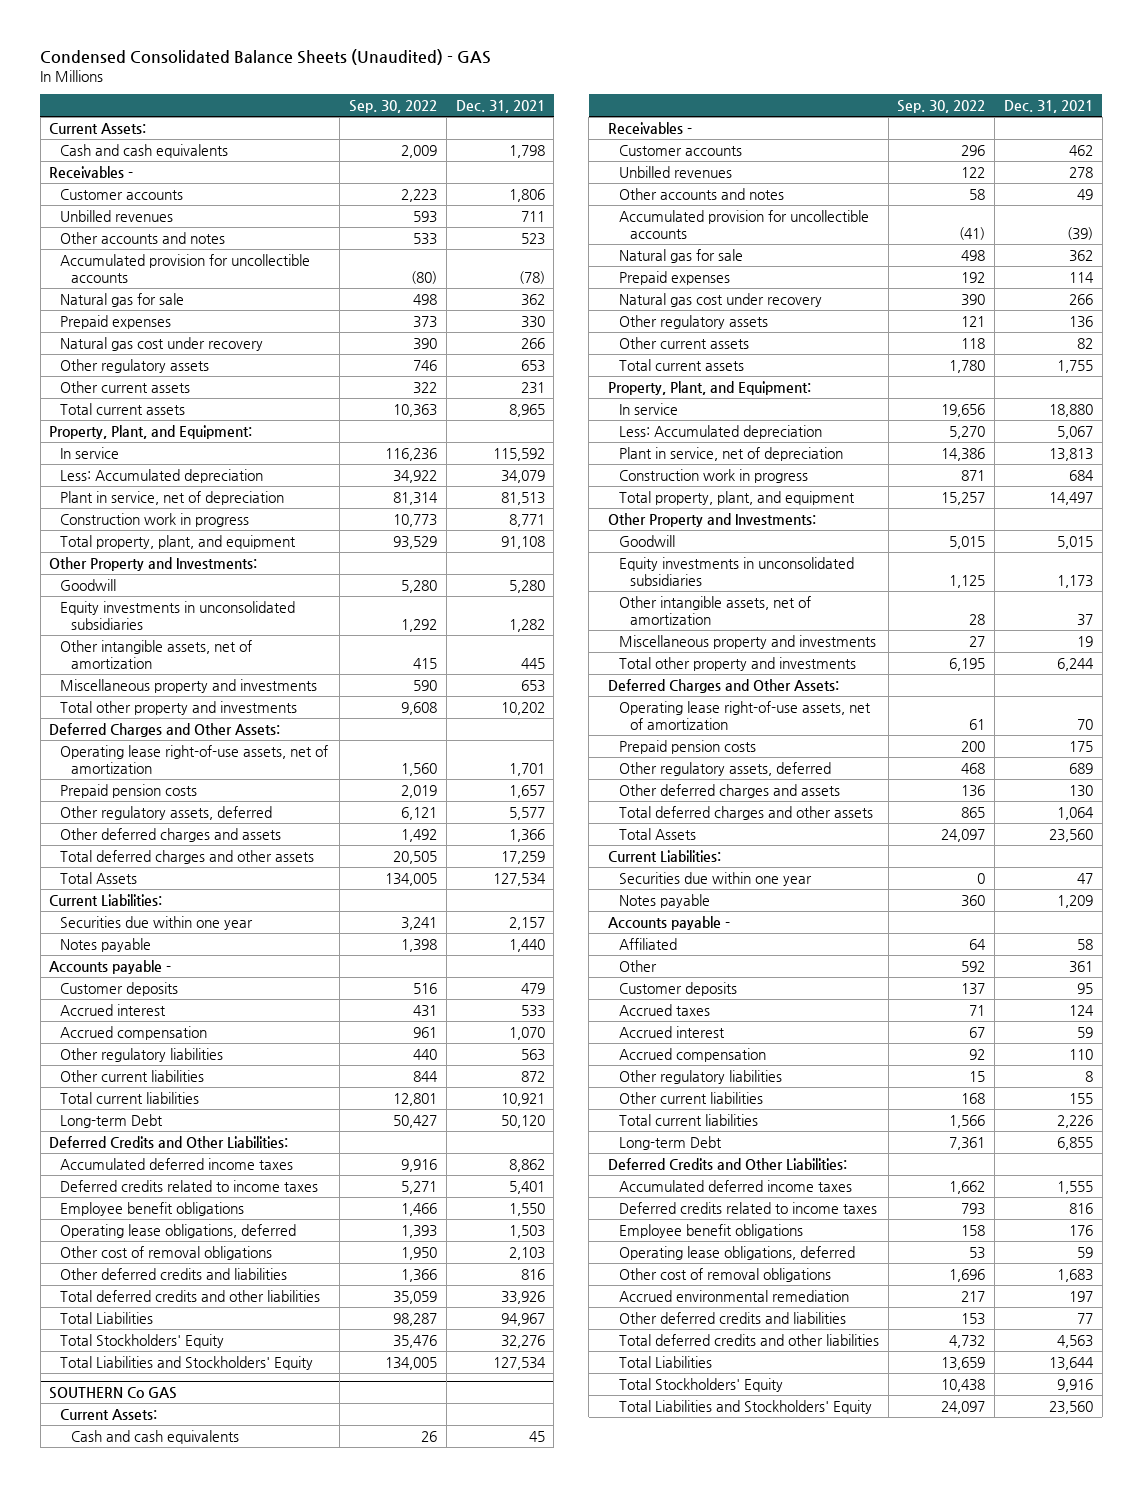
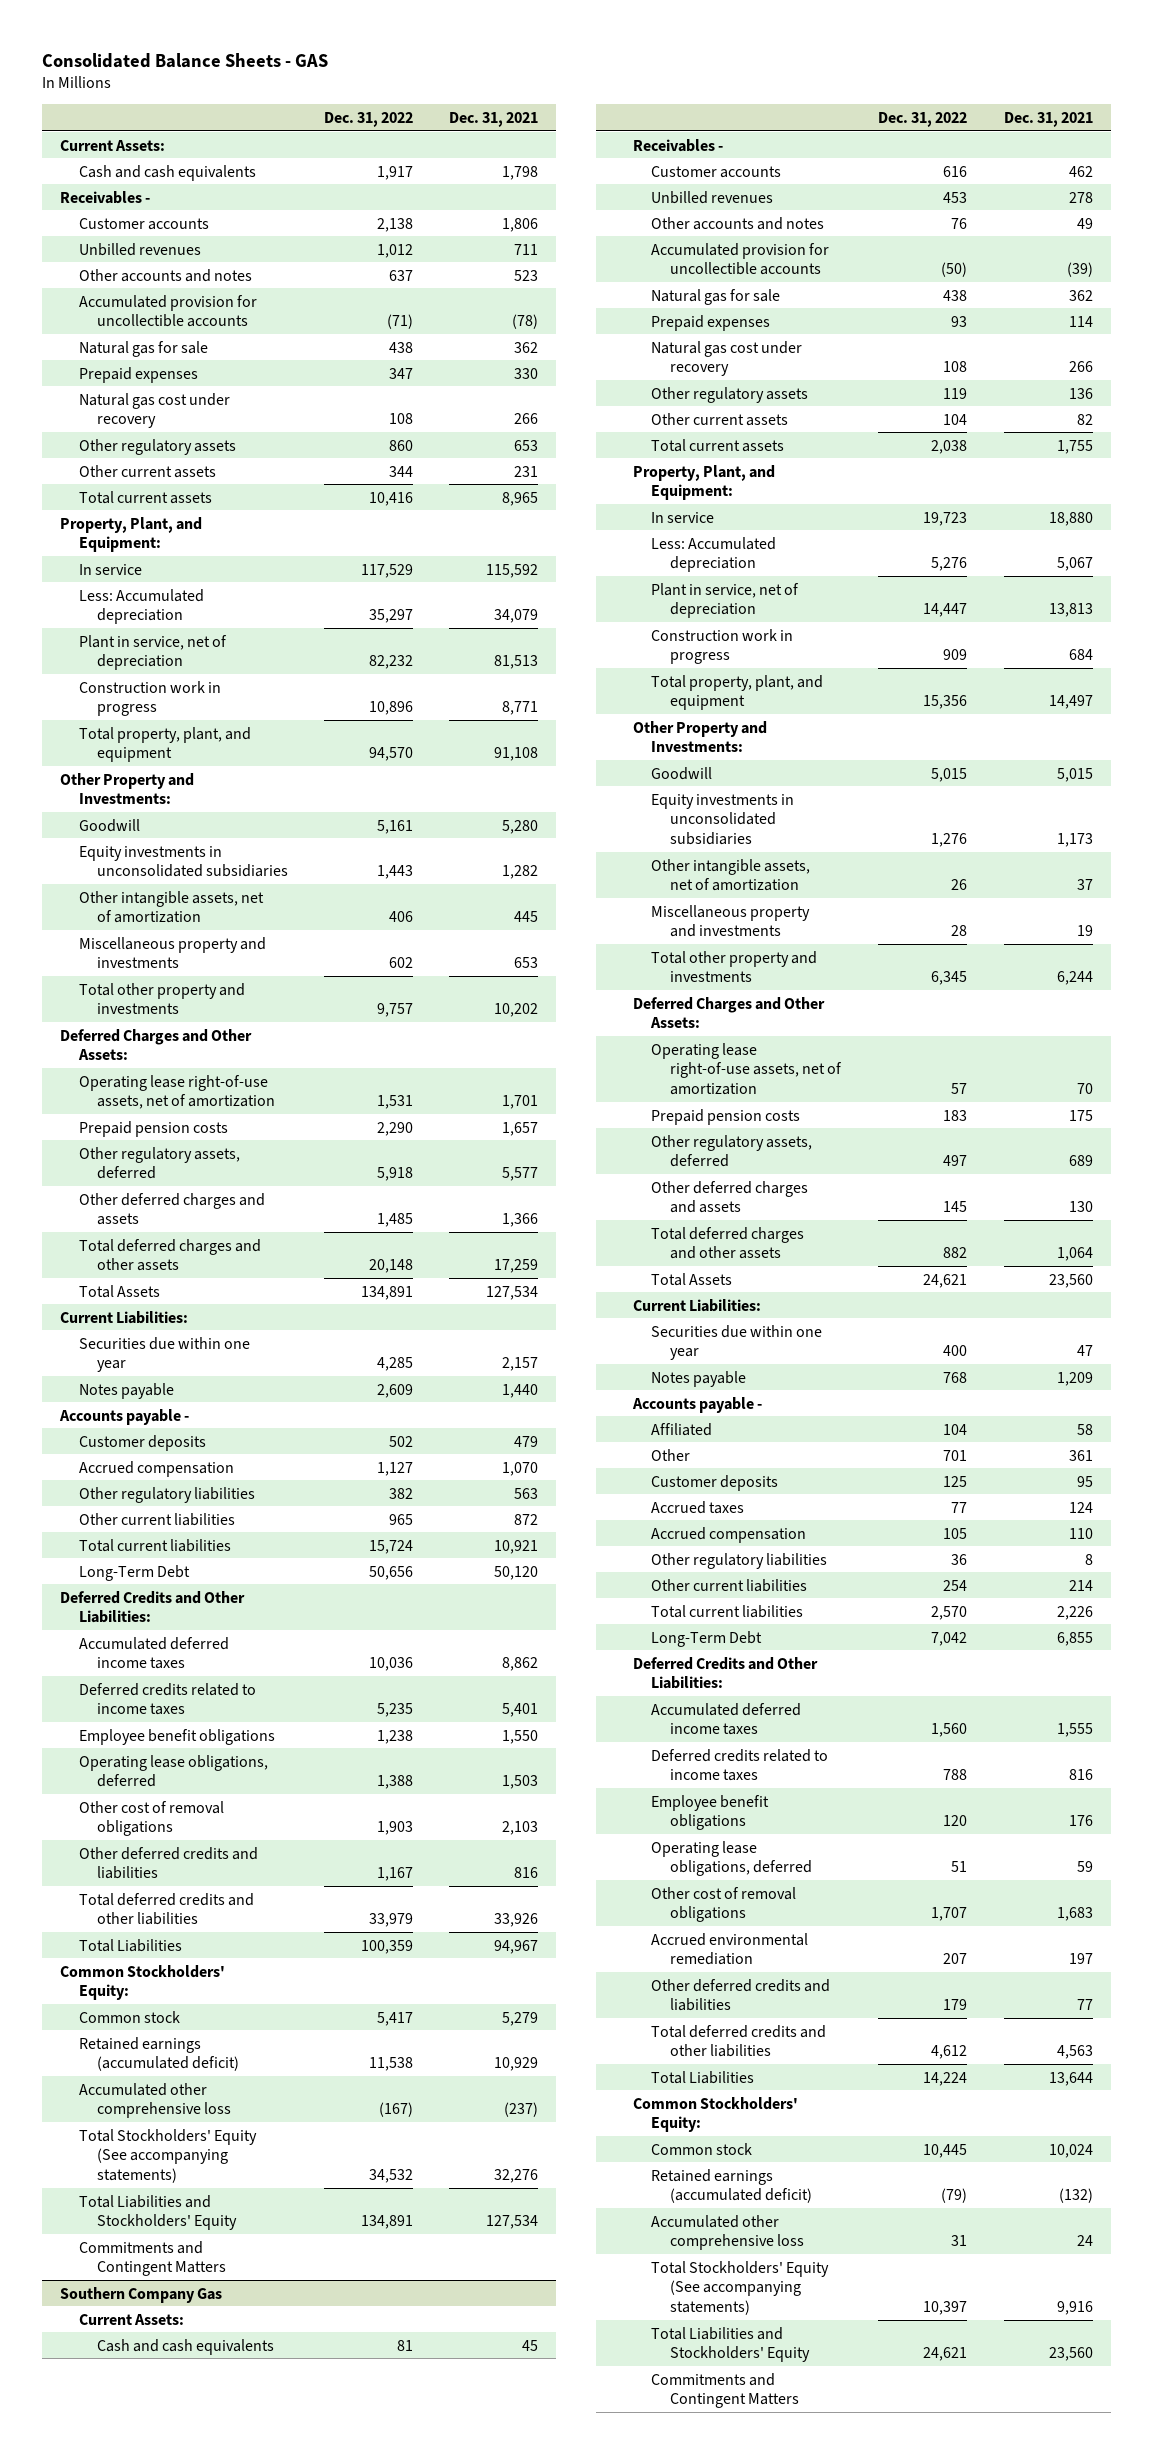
- Condensed Consolidated Balance Sheets (Unaudited) - GAS
+ Consolidated Balance Sheets - GAS
- | Sep. 30, 2022 | Dec. 31, 2021
+ | Dec. 31, 2022 | Dec. 31, 2021
- Accrued interest | 431 | 533
- Long-term Debt | 50,427 | 50,120
+ Long-Term Debt | 50,656 | 50,120
- Total Stockholders' Equity | 35,476 | 32,276
+ Common Stockholders' Equity:
+ Common stock | 5,417 | 5,279
+ Retained earnings (accumulated deficit) | 11,538 | 10,929
+ Accumulated other comprehensive loss | (167) | (237)
+ Total Stockholders' Equity (See accompanying statements) | 34,532 | 32,276
- SOUTHERN Co GAS
+ Commitments and Contingent Matters
+ Southern Company Gas
- Accrued interest | 67 | 59
- Other current liabilities | 168 | 155
+ Other current liabilities | 254 | 214
- Long-term Debt | 7,361 | 6,855
+ Long-Term Debt | 7,042 | 6,855
- Total Stockholders' Equity | 10,438 | 9,916
+ Common Stockholders' Equity:
+ Common stock | 10,445 | 10,024
+ Retained earnings (accumulated deficit) | (79) | (132)
+ Accumulated other comprehensive loss | 31 | 24
+ Total Stockholders' Equity (See accompanying statements) | 10,397 | 9,916
+ Commitments and Contingent Matters

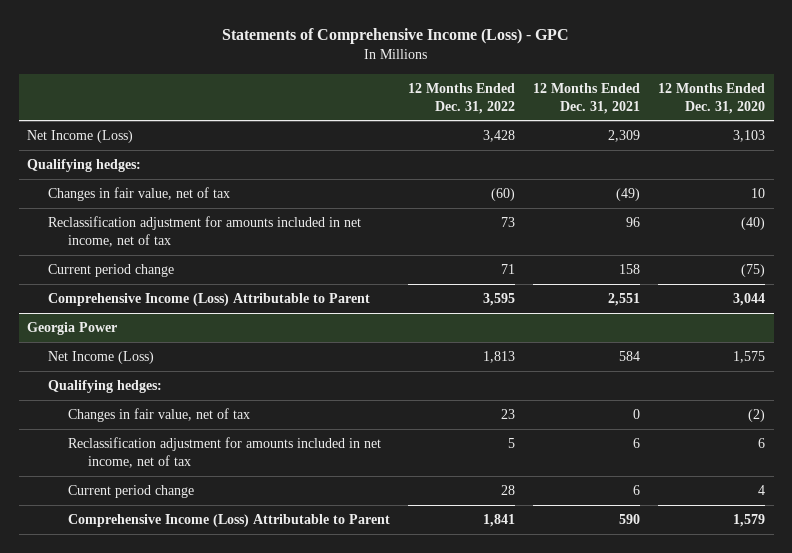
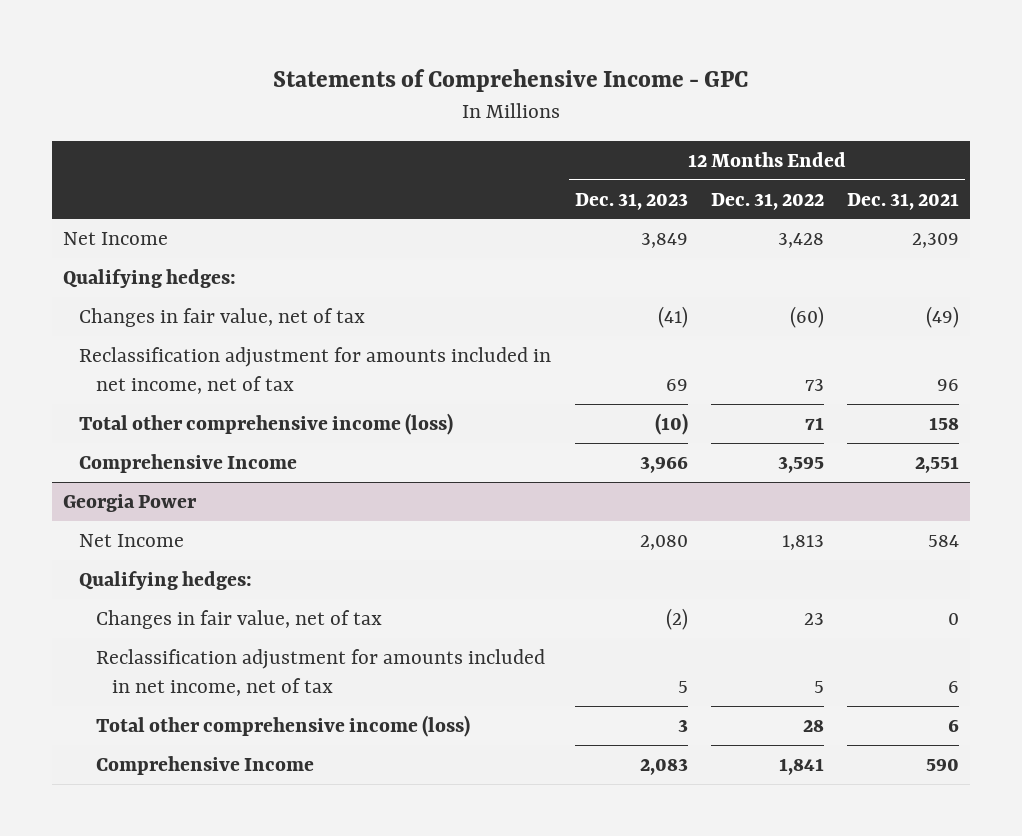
- Statements of Comprehensive Income (Loss) - GPC
+ Statements of Comprehensive Income - GPC
- | 12 Months Ended Dec. 31, 2022 | 12 Months Ended Dec. 31, 2021 | 12 Months Ended Dec. 31, 2020
+ | 12 Months Ended Dec. 31, 2023 | 12 Months Ended Dec. 31, 2022 | 12 Months Ended Dec. 31, 2021
- Net Income (Loss) | 3,428 | 2,309 | 3,103
+ Net Income | 3,849 | 3,428 | 2,309
- Current period change | 71 | 158 | (75)
- Comprehensive Income (Loss) Attributable to Parent | 3,595 | 2,551 | 3,044
+ Total other comprehensive income (loss) | (10) | 71 | 158
+ Comprehensive Income | 3,966 | 3,595 | 2,551
@ Georgia Power
- Net Income (Loss) | 1,813 | 584 | 1,575
+ Net Income | 2,080 | 1,813 | 584
- Current period change | 28 | 6 | 4
- Comprehensive Income (Loss) Attributable to Parent | 1,841 | 590 | 1,579
+ Total other comprehensive income (loss) | 3 | 28 | 6
+ Comprehensive Income | 2,083 | 1,841 | 590

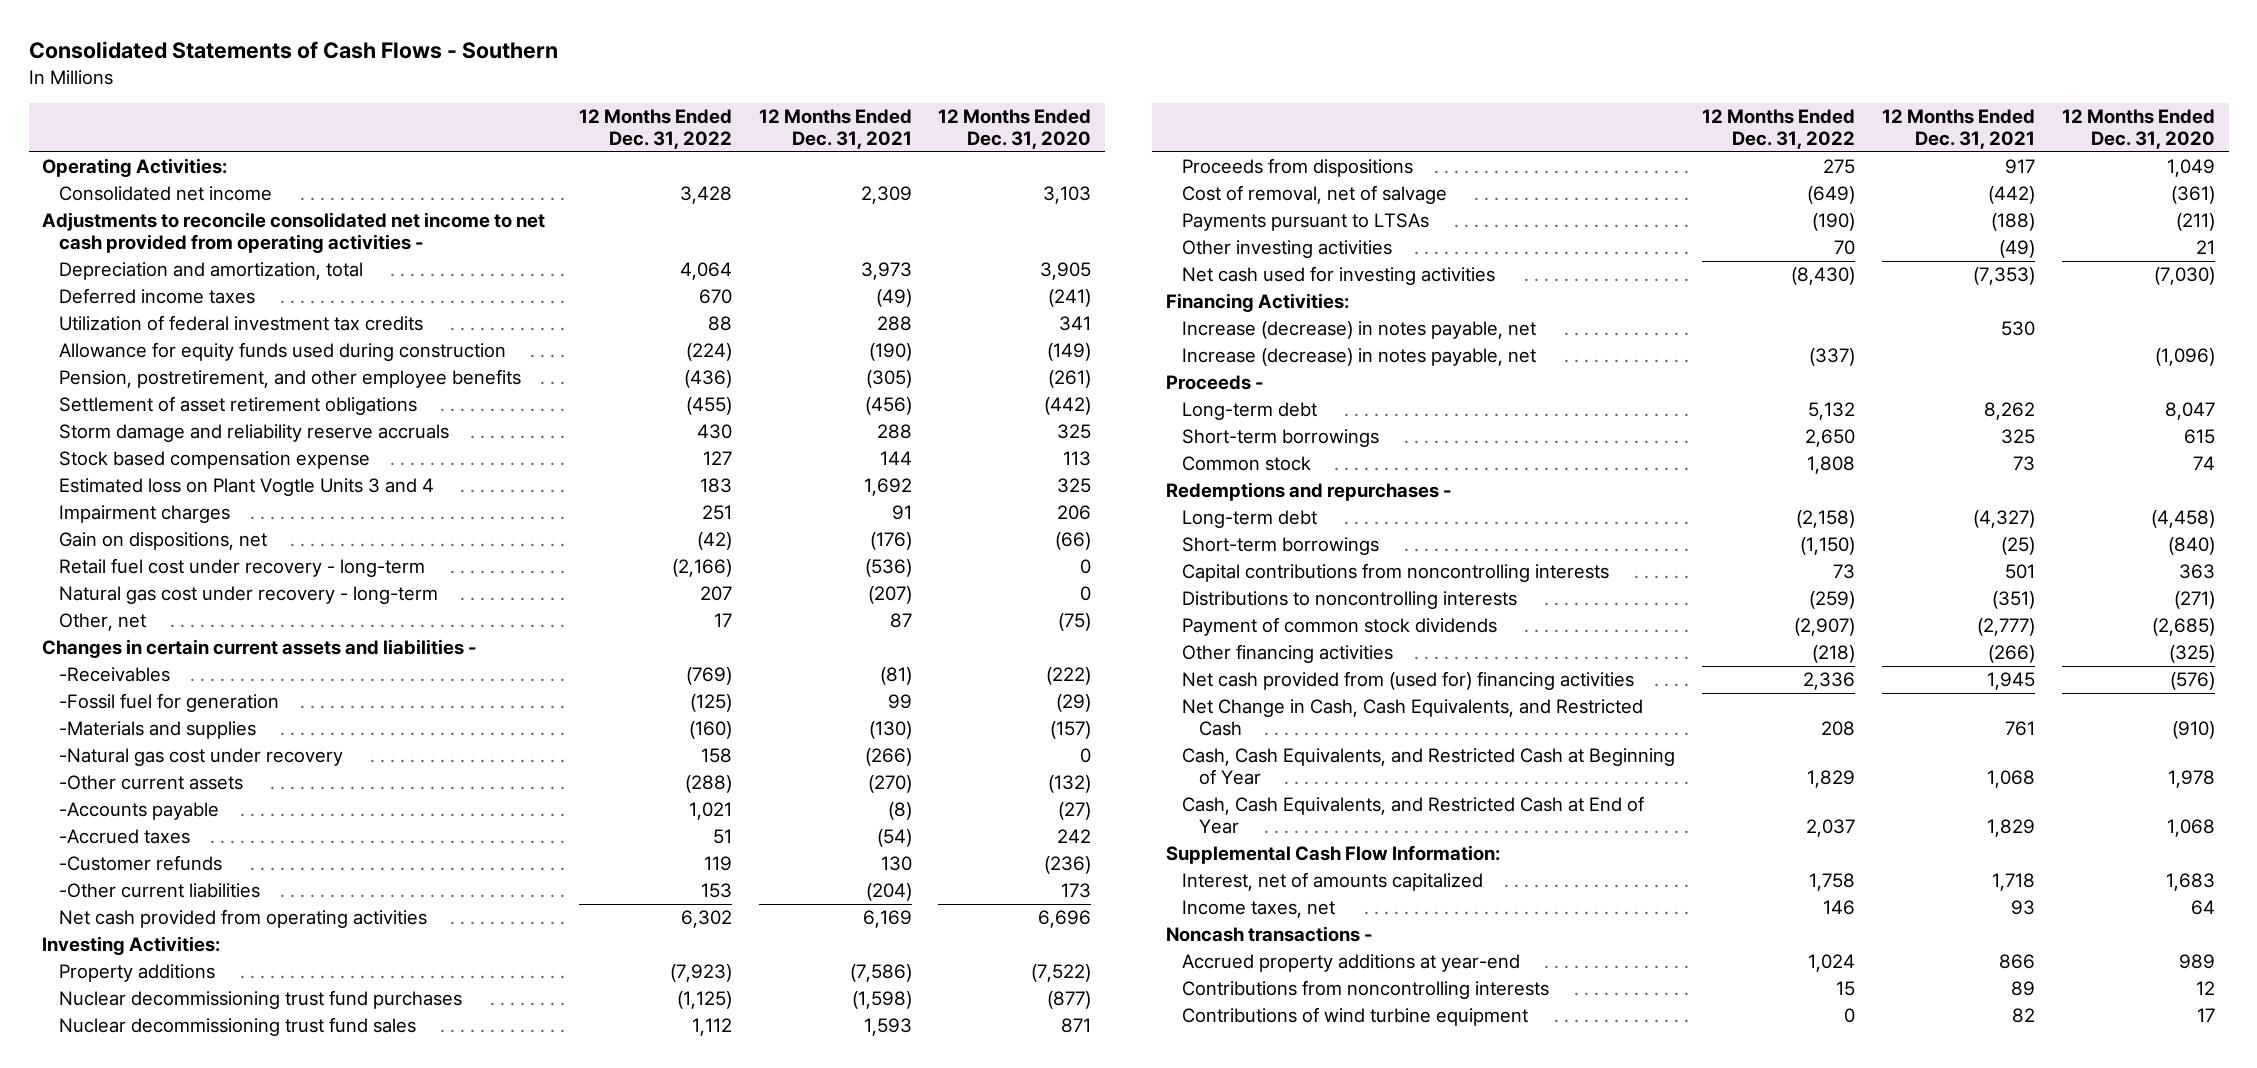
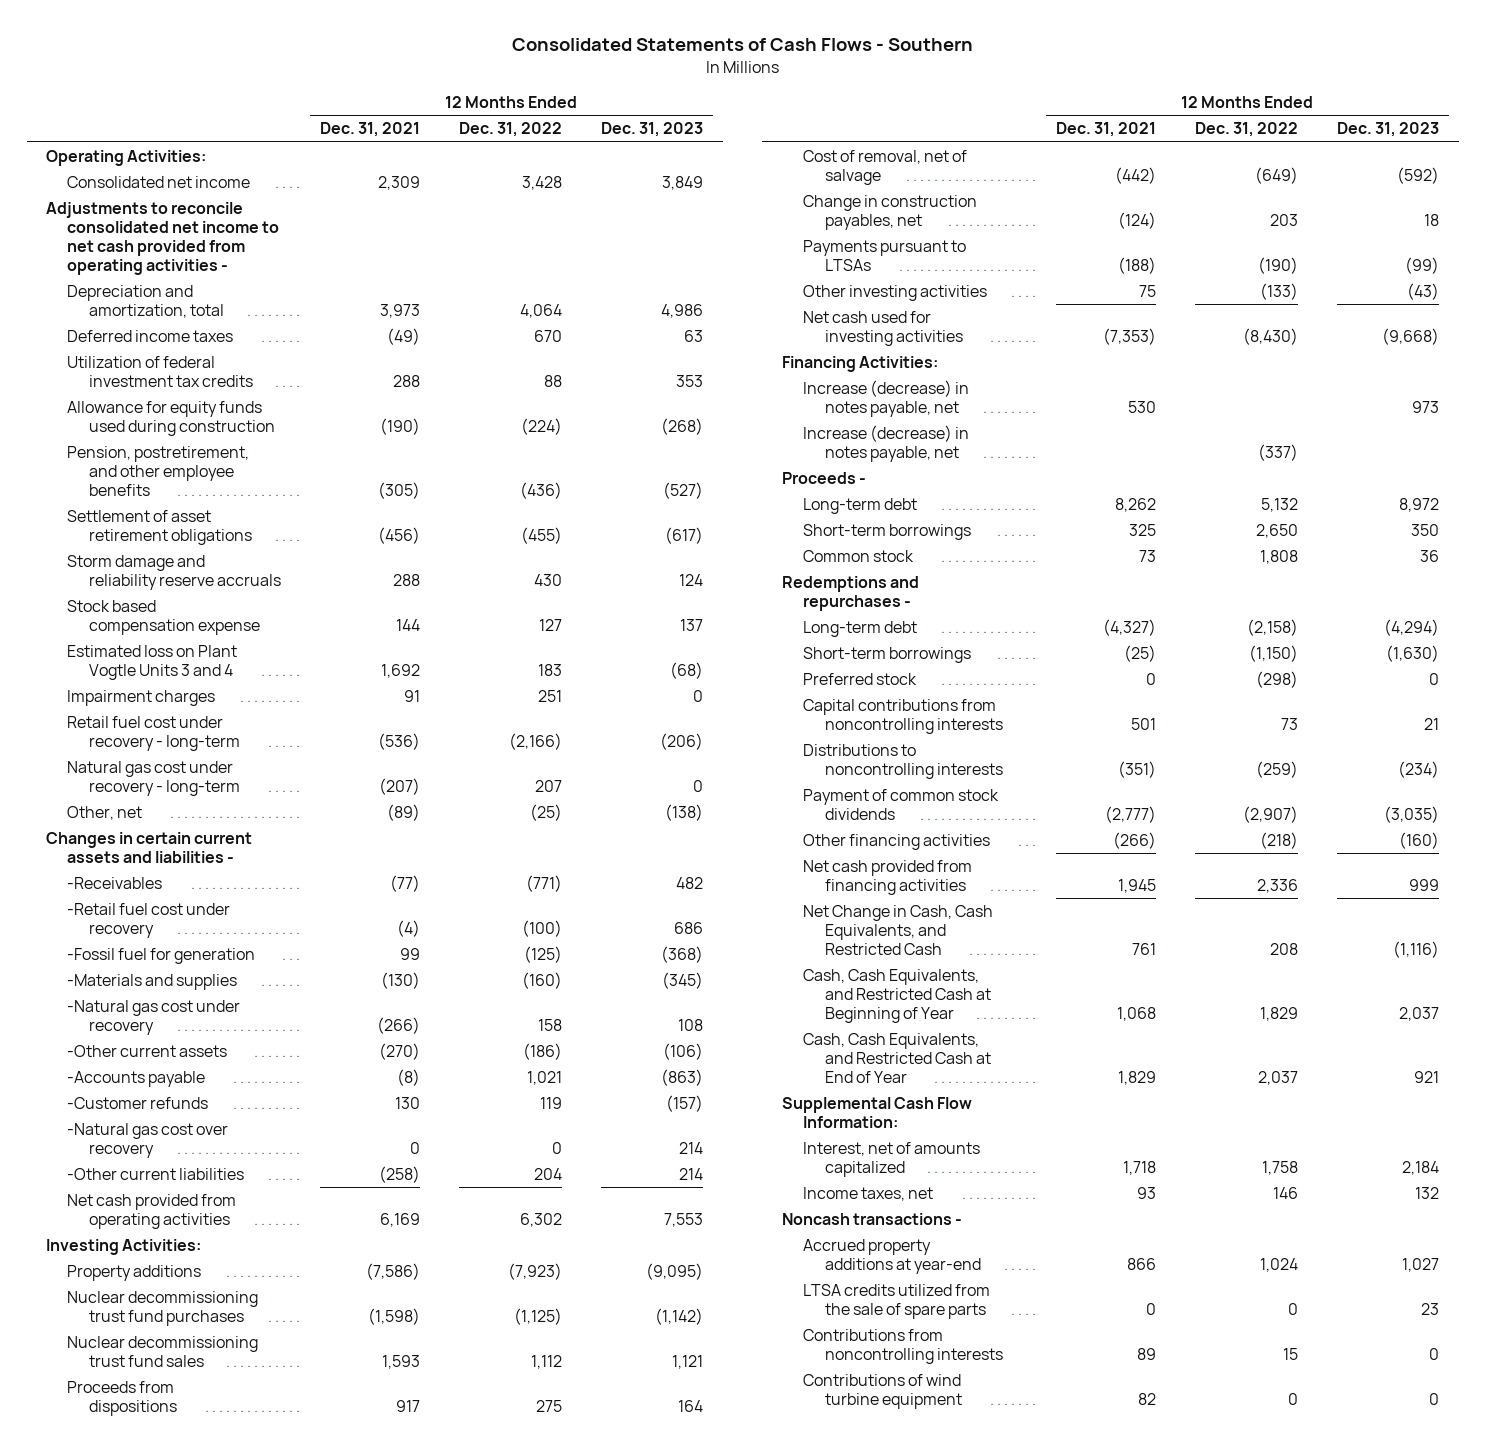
- | 12 Months Ended Dec. 31, 2022 | 12 Months Ended Dec. 31, 2021 | 12 Months Ended Dec. 31, 2020
+ | 12 Months Ended Dec. 31, 2021 | 12 Months Ended Dec. 31, 2022 | 12 Months Ended Dec. 31, 2023
- Gain on dispositions, net | (42) | (176) | (66)
- Other, net | 17 | 87 | (75)
+ Other, net | (89) | (25) | (138)
- -Receivables | (769) | (81) | (222)
+ -Receivables | (77) | (771) | 482
+ -Retail fuel cost under recovery | (4) | (100) | 686
- -Other current assets | (288) | (270) | (132)
+ -Other current assets | (270) | (186) | (106)
- -Accrued taxes | 51 | (54) | 242
- -Other current liabilities | 153 | (204) | 173
+ -Natural gas cost over recovery | 0 | 0 | 214
+ -Other current liabilities | (258) | 204 | 214
+ Change in construction payables, net | (124) | 203 | 18
- Other investing activities | 70 | (49) | 21
+ Other investing activities | 75 | (133) | (43)
+ Preferred stock | 0 | (298) | 0
- Net cash provided from (used for) financing activities | 2,336 | 1,945 | (576)
+ Net cash provided from financing activities | 1,945 | 2,336 | 999
+ LTSA credits utilized from the sale of spare parts | 0 | 0 | 23

